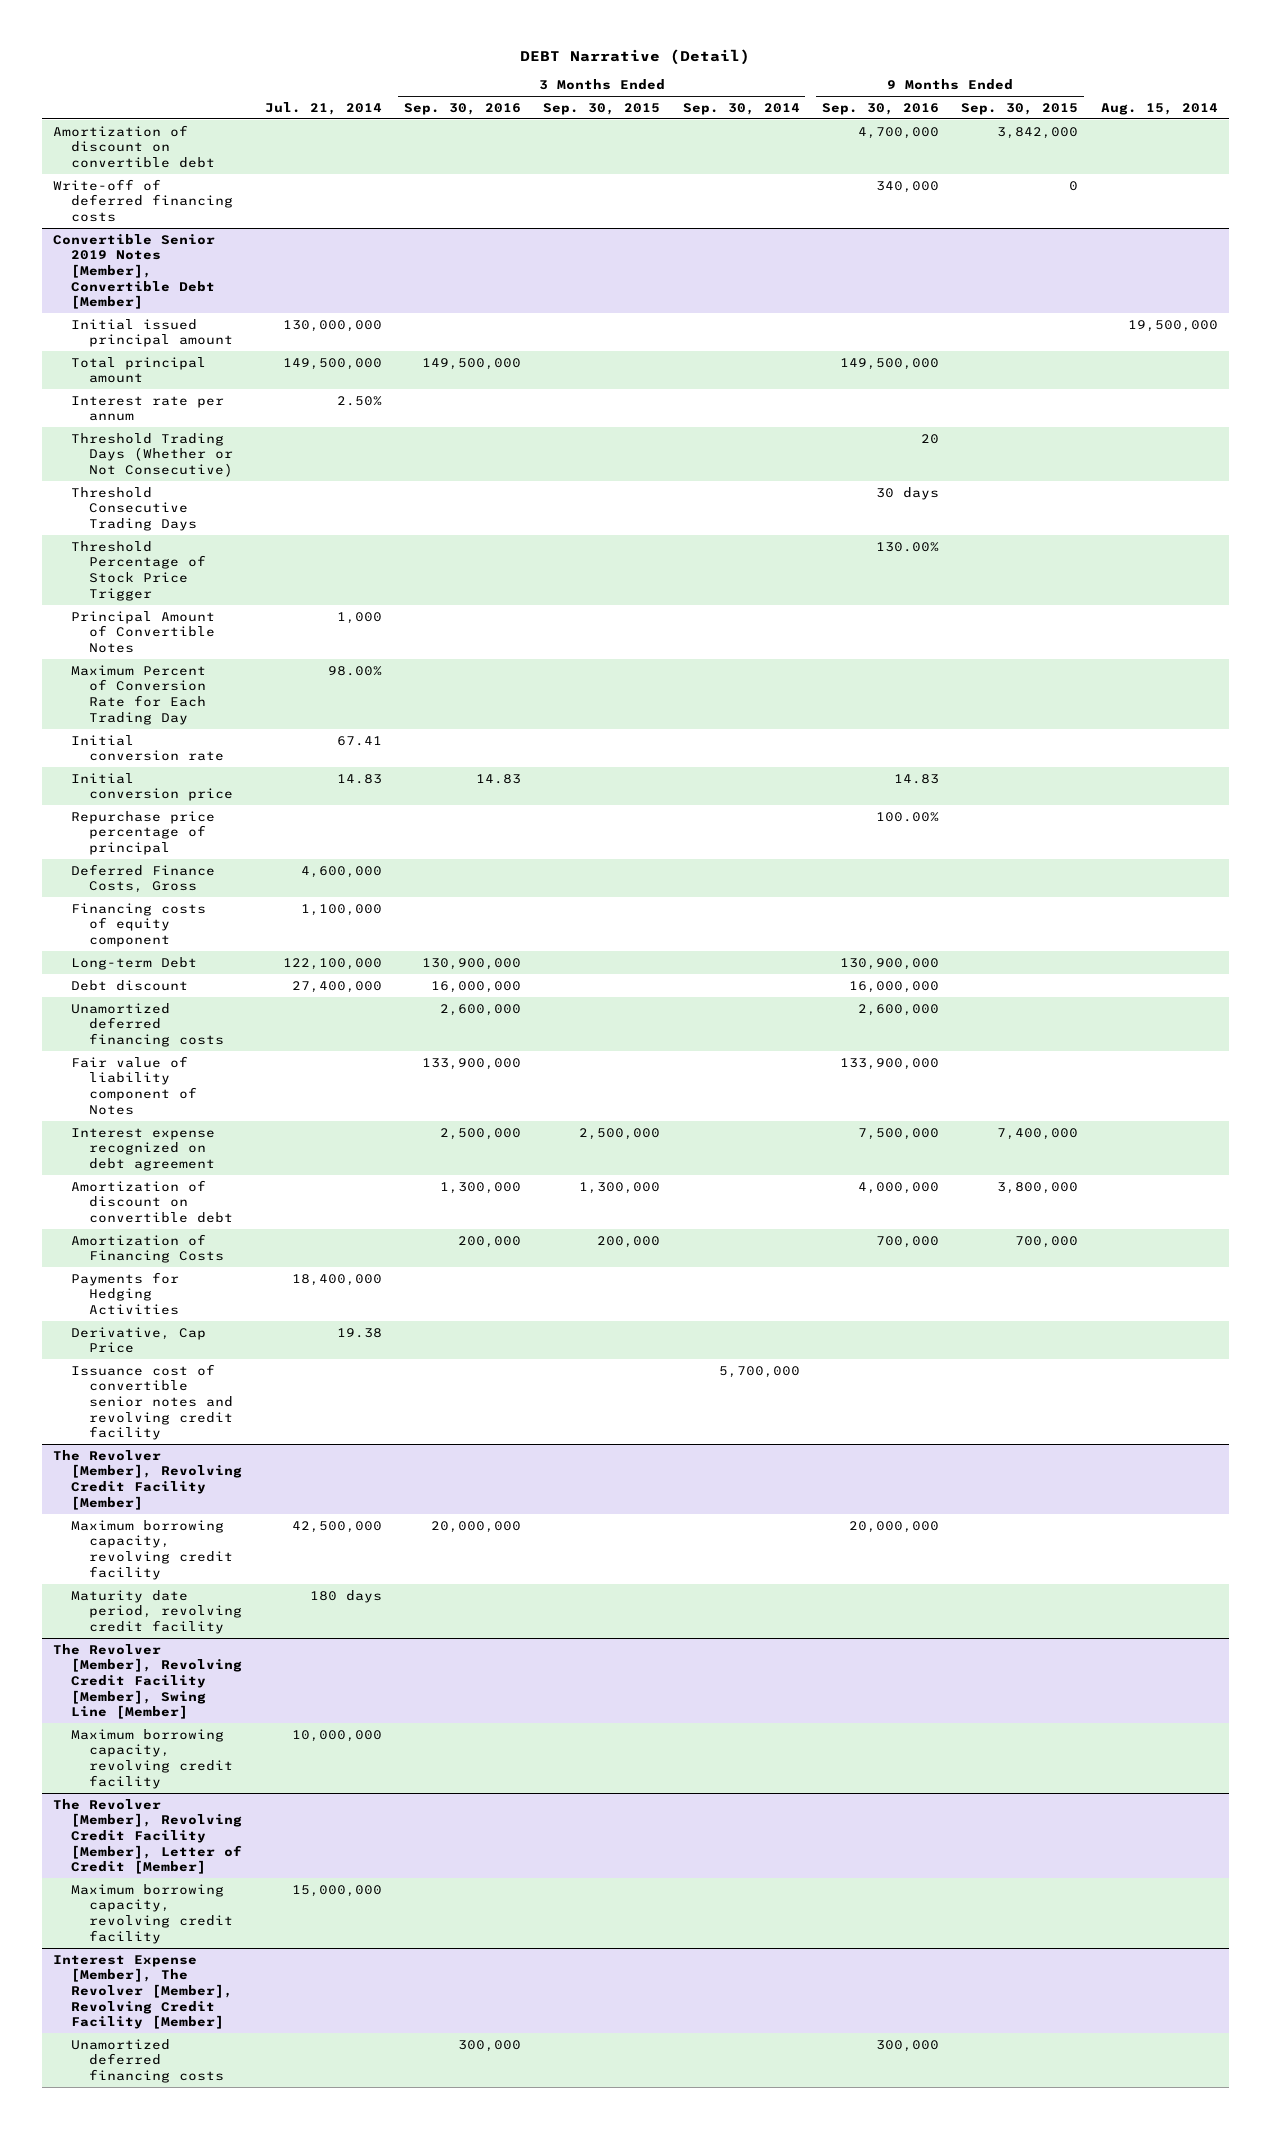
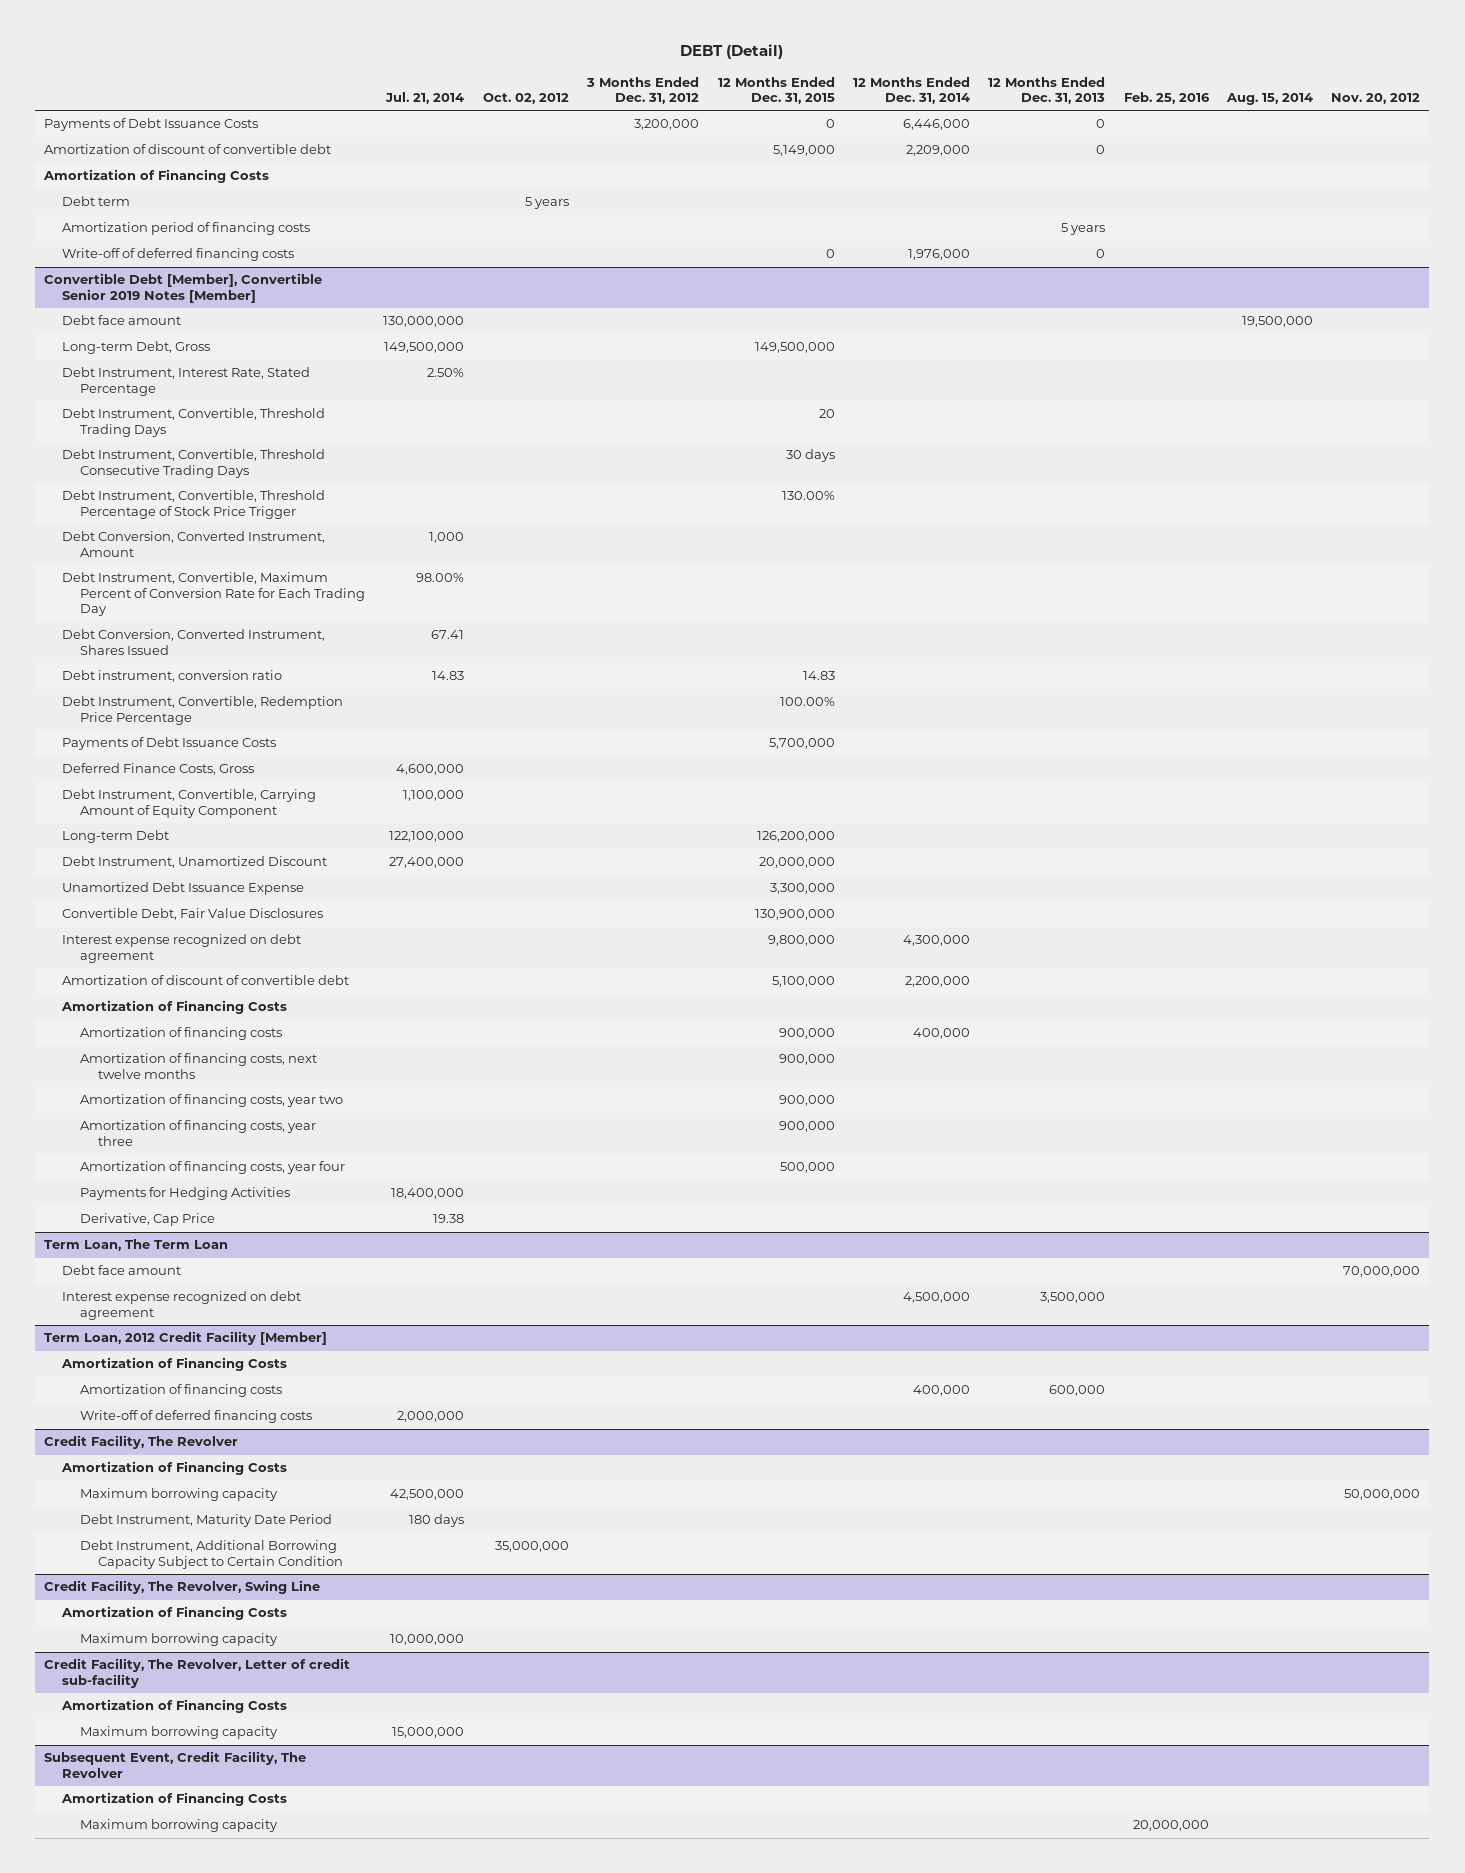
- DEBT Narrative (Detail)
+ DEBT (Detail)
- | Jul. 21, 2014 | 3 Months Ended Sep. 30, 2016 | 3 Months Ended Sep. 30, 2015 | 3 Months Ended Sep. 30, 2014 | 9 Months Ended Sep. 30, 2016 | 9 Months Ended Sep. 30, 2015 | Aug. 15, 2014
+ | Jul. 21, 2014 | Oct. 02, 2012 | 3 Months Ended Dec. 31, 2012 | 12 Months Ended Dec. 31, 2015 | 12 Months Ended Dec. 31, 2014 | 12 Months Ended Dec. 31, 2013 | Feb. 25, 2016 | Aug. 15, 2014 | Nov. 20, 2012
- Amortization of discount on convertible debt | | | | | 4,700,000 | 3,842,000 |
+ Payments of Debt Issuance Costs | | | 3,200,000 | 0 | 6,446,000 | 0 | | |
+ Amortization of discount of convertible debt | | | | 5,149,000 | 2,209,000 | 0 | | |
+ Amortization of Financing Costs
+ Debt term | | 5 years | | | | | | |
+ Amortization period of financing costs | | | | | | 5 years | | |
- Convertible Senior 2019 Notes [Member], Convertible Debt [Member]
- Initial issued principal amount | 130,000,000 | | | | | | 19,500,000
- Total principal amount | 149,500,000 | 149,500,000 | | | 149,500,000 | |
- Interest rate per annum | 2.50% | | | | | |
- Threshold Trading Days (Whether or Not Consecutive) | | | | | 20 | |
- Threshold Consecutive Trading Days | | | | | 30 days | |
- Threshold Percentage of Stock Price Trigger | | | | | 130.00% | |
- Principal Amount of Convertible Notes | 1,000 | | | | | |
- Maximum Percent of Conversion Rate for Each Trading Day | 98.00% | | | | | |
- Initial conversion rate | 67.41 | | | | | |
- Initial conversion price | 14.83 | 14.83 | | | 14.83 | |
- Repurchase price percentage of principal | | | | | 100.00% | |
+ Convertible Debt [Member], Convertible Senior 2019 Notes [Member]
+ Debt face amount | 130,000,000 | | | | | | | 19,500,000 |
+ Long-term Debt, Gross | 149,500,000 | | | 149,500,000 | | | | |
+ Debt Instrument, Interest Rate, Stated Percentage | 2.50% | | | | | | | |
+ Debt Instrument, Convertible, Threshold Trading Days | | | | 20 | | | | |
+ Debt Instrument, Convertible, Threshold Consecutive Trading Days | | | | 30 days | | | | |
+ Debt Instrument, Convertible, Threshold Percentage of Stock Price Trigger | | | | 130.00% | | | | |
+ Debt Conversion, Converted Instrument, Amount | 1,000 | | | | | | | |
+ Debt Instrument, Convertible, Maximum Percent of Conversion Rate for Each Trading Day | 98.00% | | | | | | | |
+ Debt Conversion, Converted Instrument, Shares Issued | 67.41 | | | | | | | |
+ Debt instrument, conversion ratio | 14.83 | | | 14.83 | | | | |
+ Debt Instrument, Convertible, Redemption Price Percentage | | | | 100.00% | | | | |
+ Payments of Debt Issuance Costs | | | | 5,700,000 | | | | |
- Financing costs of equity component | 1,100,000 | | | | | |
+ Debt Instrument, Convertible, Carrying Amount of Equity Component | 1,100,000 | | | | | | | |
- Debt discount | 27,400,000 | 16,000,000 | | | 16,000,000 | |
- Unamortized deferred financing costs | | 2,600,000 | | | 2,600,000 | |
- Fair value of liability component of Notes | | 133,900,000 | | | 133,900,000 | |
+ Debt Instrument, Unamortized Discount | 27,400,000 | | | 20,000,000 | | | | |
+ Unamortized Debt Issuance Expense | | | | 3,300,000 | | | | |
+ Convertible Debt, Fair Value Disclosures | | | | 130,900,000 | | | | |
- Amortization of discount on convertible debt | | 1,300,000 | 1,300,000 | | 4,000,000 | 3,800,000 |
+ Amortization of discount of convertible debt | | | | 5,100,000 | 2,200,000 | | | |
+ Amortization of financing costs | | | | 900,000 | 400,000 | | | |
+ Amortization of financing costs, next twelve months | | | | 900,000 | | | | |
+ Amortization of financing costs, year two | | | | 900,000 | | | | |
+ Amortization of financing costs, year three | | | | 900,000 | | | | |
+ Amortization of financing costs, year four | | | | 500,000 | | | | |
- Issuance cost of convertible senior notes and revolving credit facility | | | | 5,700,000 | | |
- The Revolver [Member], Revolving Credit Facility [Member]
- Maximum borrowing capacity, revolving credit facility | 42,500,000 | 20,000,000 | | | 20,000,000 | |
- Maturity date period, revolving credit facility | 180 days | | | | | |
- The Revolver [Member], Revolving Credit Facility [Member], Swing Line [Member]
- Maximum borrowing capacity, revolving credit facility | 10,000,000 | | | | | |
- The Revolver [Member], Revolving Credit Facility [Member], Letter of Credit [Member]
- Maximum borrowing capacity, revolving credit facility | 15,000,000 | | | | | |
- Interest Expense [Member], The Revolver [Member], Revolving Credit Facility [Member]
- Unamortized deferred financing costs | | 300,000 | | | 300,000 | |
+ Term Loan, The Term Loan
+ Debt face amount | | | | | | | | | 70,000,000
+ Interest expense recognized on debt agreement | | | | | 4,500,000 | 3,500,000 | | |
+ Term Loan, 2012 Credit Facility [Member]
+ Amortization of Financing Costs
+ Amortization of financing costs | | | | | 400,000 | 600,000 | | |
+ Write-off of deferred financing costs | 2,000,000 | | | | | | | |
+ Credit Facility, The Revolver
+ Amortization of Financing Costs
+ Maximum borrowing capacity | 42,500,000 | | | | | | | | 50,000,000
+ Debt Instrument, Maturity Date Period | 180 days | | | | | | | |
+ Debt Instrument, Additional Borrowing Capacity Subject to Certain Condition | | 35,000,000 | | | | | | |
+ Credit Facility, The Revolver, Swing Line
+ Amortization of Financing Costs
+ Maximum borrowing capacity | 10,000,000 | | | | | | | |
+ Credit Facility, The Revolver, Letter of credit sub-facility
+ Amortization of Financing Costs
+ Maximum borrowing capacity | 15,000,000 | | | | | | | |
+ Subsequent Event, Credit Facility, The Revolver
+ Amortization of Financing Costs
+ Maximum borrowing capacity | | | | | | | 20,000,000 | |

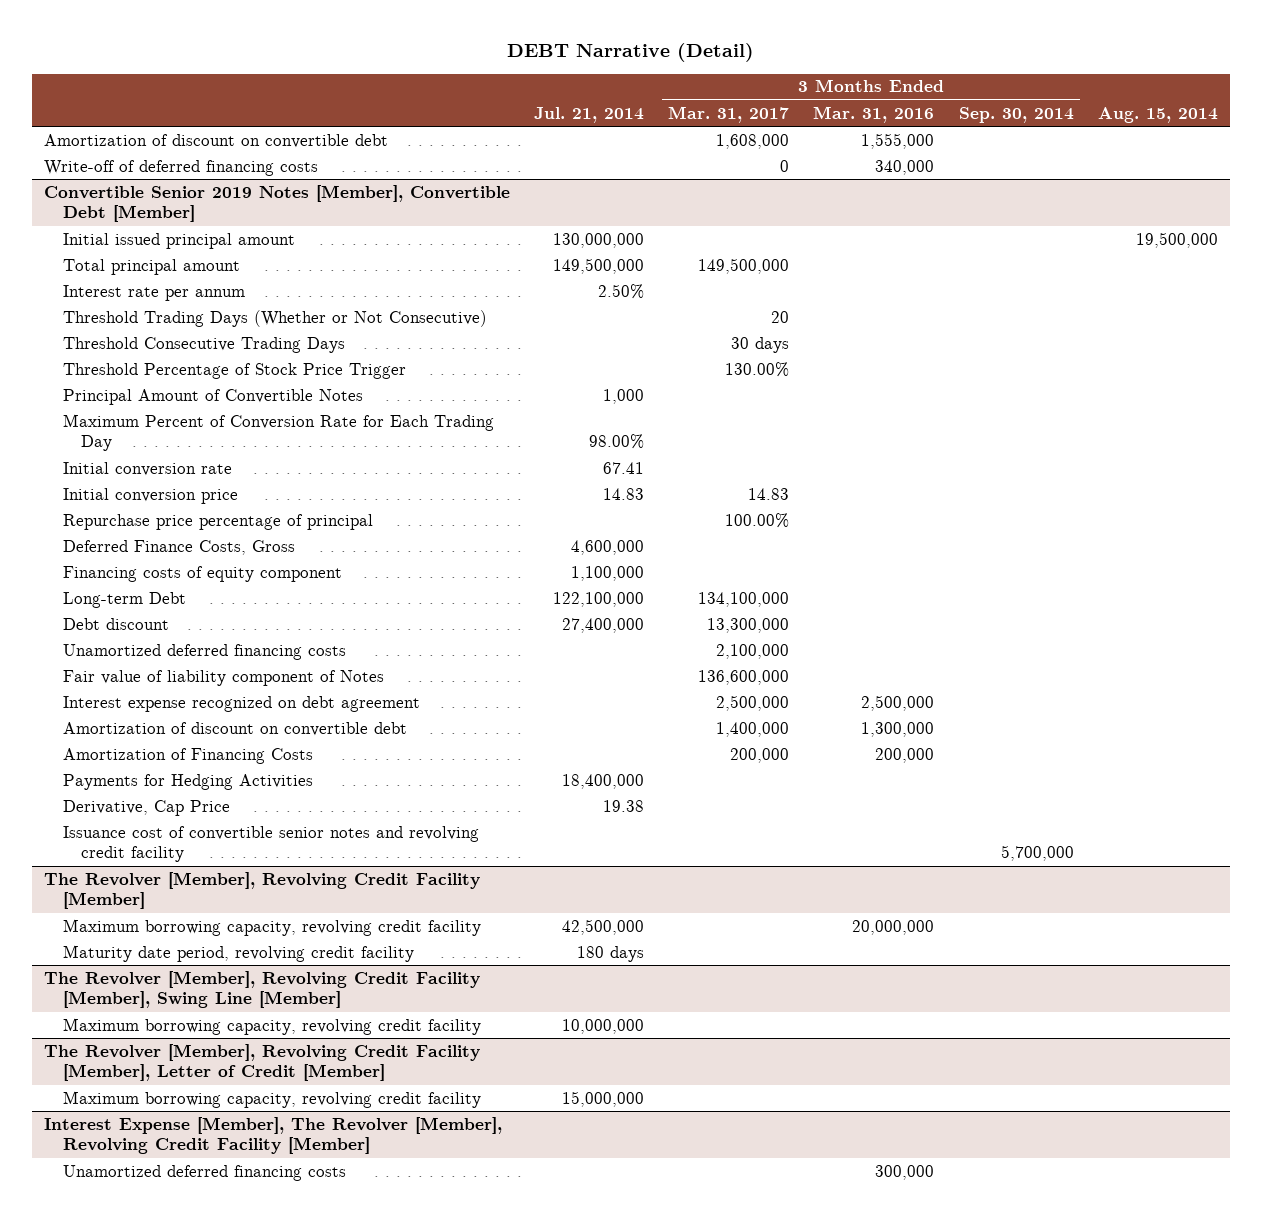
- DEBT (Detail)
+ DEBT Narrative (Detail)
- | Jul. 21, 2014 | Oct. 02, 2012 | 3 Months Ended Dec. 31, 2012 | 12 Months Ended Dec. 31, 2015 | 12 Months Ended Dec. 31, 2014 | 12 Months Ended Dec. 31, 2013 | Feb. 25, 2016 | Aug. 15, 2014 | Nov. 20, 2012
+ | Jul. 21, 2014 | 3 Months Ended Mar. 31, 2017 | 3 Months Ended Mar. 31, 2016 | 3 Months Ended Sep. 30, 2014 | Aug. 15, 2014
- Payments of Debt Issuance Costs | | | 3,200,000 | 0 | 6,446,000 | 0 | | |
- Amortization of discount of convertible debt | | | | 5,149,000 | 2,209,000 | 0 | | |
- Amortization of Financing Costs
- Debt term | | 5 years | | | | | | |
- Amortization period of financing costs | | | | | | 5 years | | |
+ Amortization of discount on convertible debt | | 1,608,000 | 1,555,000 | |
- Convertible Debt [Member], Convertible Senior 2019 Notes [Member]
- Debt face amount | 130,000,000 | | | | | | | 19,500,000 |
- Long-term Debt, Gross | 149,500,000 | | | 149,500,000 | | | | |
- Debt Instrument, Interest Rate, Stated Percentage | 2.50% | | | | | | | |
- Debt Instrument, Convertible, Threshold Trading Days | | | | 20 | | | | |
- Debt Instrument, Convertible, Threshold Consecutive Trading Days | | | | 30 days | | | | |
- Debt Instrument, Convertible, Threshold Percentage of Stock Price Trigger | | | | 130.00% | | | | |
- Debt Conversion, Converted Instrument, Amount | 1,000 | | | | | | | |
- Debt Instrument, Convertible, Maximum Percent of Conversion Rate for Each Trading Day | 98.00% | | | | | | | |
- Debt Conversion, Converted Instrument, Shares Issued | 67.41 | | | | | | | |
- Debt instrument, conversion ratio | 14.83 | | | 14.83 | | | | |
- Debt Instrument, Convertible, Redemption Price Percentage | | | | 100.00% | | | | |
- Payments of Debt Issuance Costs | | | | 5,700,000 | | | | |
+ Convertible Senior 2019 Notes [Member], Convertible Debt [Member]
+ Initial issued principal amount | 130,000,000 | | | | 19,500,000
+ Total principal amount | 149,500,000 | 149,500,000 | | |
+ Interest rate per annum | 2.50% | | | |
+ Threshold Trading Days (Whether or Not Consecutive) | | 20 | | |
+ Threshold Consecutive Trading Days | | 30 days | | |
+ Threshold Percentage of Stock Price Trigger | | 130.00% | | |
+ Principal Amount of Convertible Notes | 1,000 | | | |
+ Maximum Percent of Conversion Rate for Each Trading Day | 98.00% | | | |
+ Initial conversion rate | 67.41 | | | |
+ Initial conversion price | 14.83 | 14.83 | | |
+ Repurchase price percentage of principal | | 100.00% | | |
- Debt Instrument, Convertible, Carrying Amount of Equity Component | 1,100,000 | | | | | | | |
+ Financing costs of equity component | 1,100,000 | | | |
- Debt Instrument, Unamortized Discount | 27,400,000 | | | 20,000,000 | | | | |
- Unamortized Debt Issuance Expense | | | | 3,300,000 | | | | |
- Convertible Debt, Fair Value Disclosures | | | | 130,900,000 | | | | |
+ Debt discount | 27,400,000 | 13,300,000 | | |
+ Unamortized deferred financing costs | | 2,100,000 | | |
+ Fair value of liability component of Notes | | 136,600,000 | | |
- Amortization of discount of convertible debt | | | | 5,100,000 | 2,200,000 | | | |
+ Amortization of discount on convertible debt | | 1,400,000 | 1,300,000 | |
- Amortization of financing costs | | | | 900,000 | 400,000 | | | |
- Amortization of financing costs, next twelve months | | | | 900,000 | | | | |
- Amortization of financing costs, year two | | | | 900,000 | | | | |
- Amortization of financing costs, year three | | | | 900,000 | | | | |
- Amortization of financing costs, year four | | | | 500,000 | | | | |
- Term Loan, The Term Loan
- Debt face amount | | | | | | | | | 70,000,000
- Interest expense recognized on debt agreement | | | | | 4,500,000 | 3,500,000 | | |
- Term Loan, 2012 Credit Facility [Member]
- Amortization of Financing Costs
- Amortization of financing costs | | | | | 400,000 | 600,000 | | |
- Write-off of deferred financing costs | 2,000,000 | | | | | | | |
- Credit Facility, The Revolver
- Amortization of Financing Costs
- Maximum borrowing capacity | 42,500,000 | | | | | | | | 50,000,000
- Debt Instrument, Maturity Date Period | 180 days | | | | | | | |
- Debt Instrument, Additional Borrowing Capacity Subject to Certain Condition | | 35,000,000 | | | | | | |
- Credit Facility, The Revolver, Swing Line
- Amortization of Financing Costs
- Maximum borrowing capacity | 10,000,000 | | | | | | | |
- Credit Facility, The Revolver, Letter of credit sub-facility
- Amortization of Financing Costs
- Maximum borrowing capacity | 15,000,000 | | | | | | | |
- Subsequent Event, Credit Facility, The Revolver
- Amortization of Financing Costs
- Maximum borrowing capacity | | | | | | | 20,000,000 | |
+ Issuance cost of convertible senior notes and revolving credit facility | | | | 5,700,000 |
+ The Revolver [Member], Revolving Credit Facility [Member]
+ Maximum borrowing capacity, revolving credit facility | 42,500,000 | | 20,000,000 | |
+ Maturity date period, revolving credit facility | 180 days | | | |
+ The Revolver [Member], Revolving Credit Facility [Member], Swing Line [Member]
+ Maximum borrowing capacity, revolving credit facility | 10,000,000 | | | |
+ The Revolver [Member], Revolving Credit Facility [Member], Letter of Credit [Member]
+ Maximum borrowing capacity, revolving credit facility | 15,000,000 | | | |
+ Interest Expense [Member], The Revolver [Member], Revolving Credit Facility [Member]
+ Unamortized deferred financing costs | | | 300,000 | |

